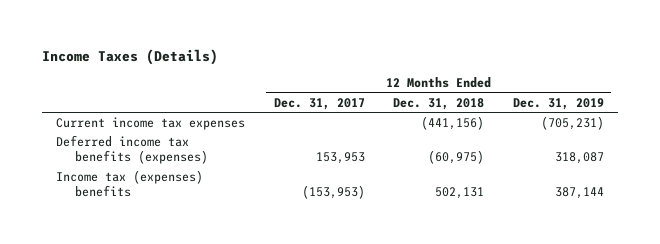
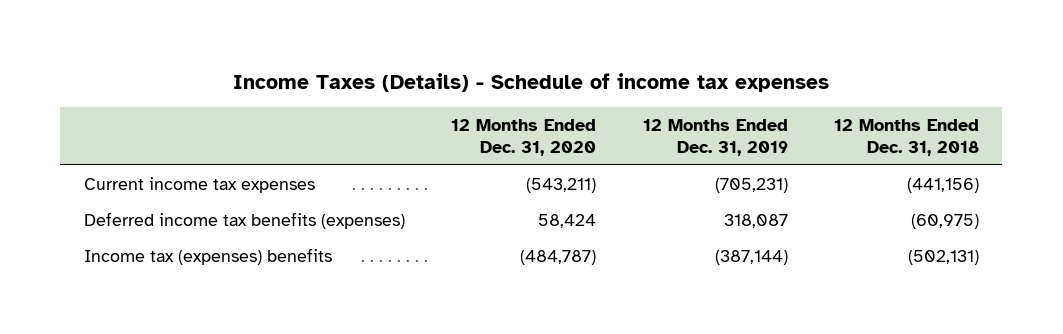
- Income Taxes (Details)
+ Income Taxes (Details) - Schedule of income tax expenses
- | 12 Months Ended Dec. 31, 2017 | 12 Months Ended Dec. 31, 2018 | 12 Months Ended Dec. 31, 2019
+ | 12 Months Ended Dec. 31, 2020 | 12 Months Ended Dec. 31, 2019 | 12 Months Ended Dec. 31, 2018
- Income tax (expenses) benefits | (153,953) | 502,131 | 387,144
+ Income tax (expenses) benefits | (484,787) | (387,144) | (502,131)

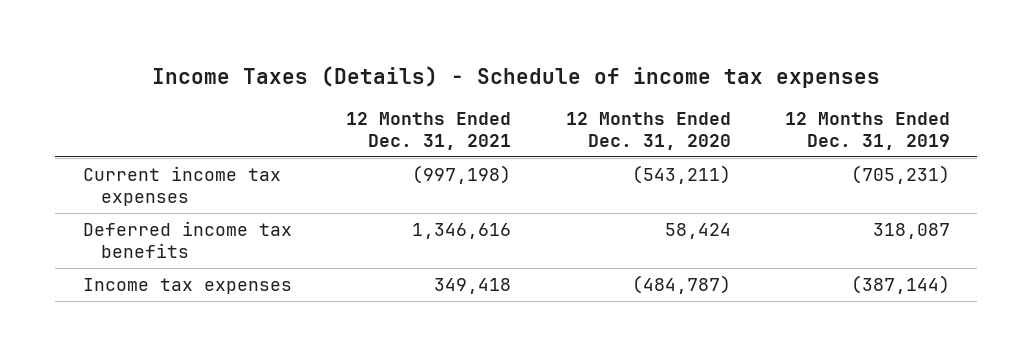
- | 12 Months Ended Dec. 31, 2020 | 12 Months Ended Dec. 31, 2019 | 12 Months Ended Dec. 31, 2018
+ | 12 Months Ended Dec. 31, 2021 | 12 Months Ended Dec. 31, 2020 | 12 Months Ended Dec. 31, 2019
- Deferred income tax benefits (expenses) | 58,424 | 318,087 | (60,975)
- Income tax (expenses) benefits | (484,787) | (387,144) | (502,131)
+ Deferred income tax benefits | 1,346,616 | 58,424 | 318,087
+ Income tax expenses | 349,418 | (484,787) | (387,144)

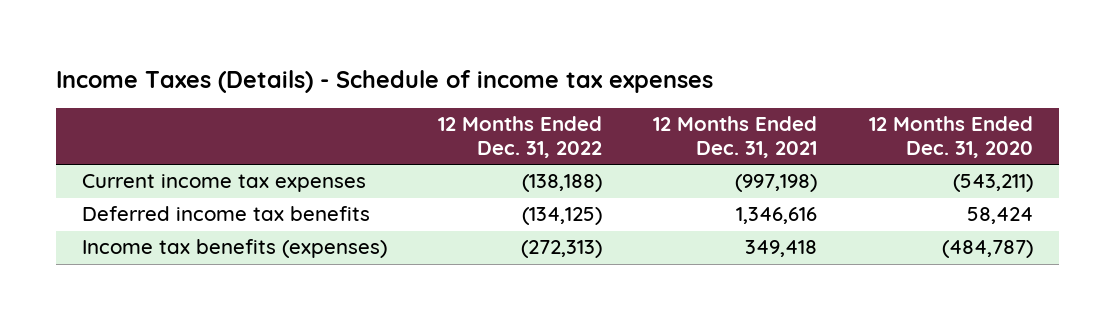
- | 12 Months Ended Dec. 31, 2021 | 12 Months Ended Dec. 31, 2020 | 12 Months Ended Dec. 31, 2019
+ | 12 Months Ended Dec. 31, 2022 | 12 Months Ended Dec. 31, 2021 | 12 Months Ended Dec. 31, 2020
- Income tax expenses | 349,418 | (484,787) | (387,144)
+ Income tax benefits (expenses) | (272,313) | 349,418 | (484,787)

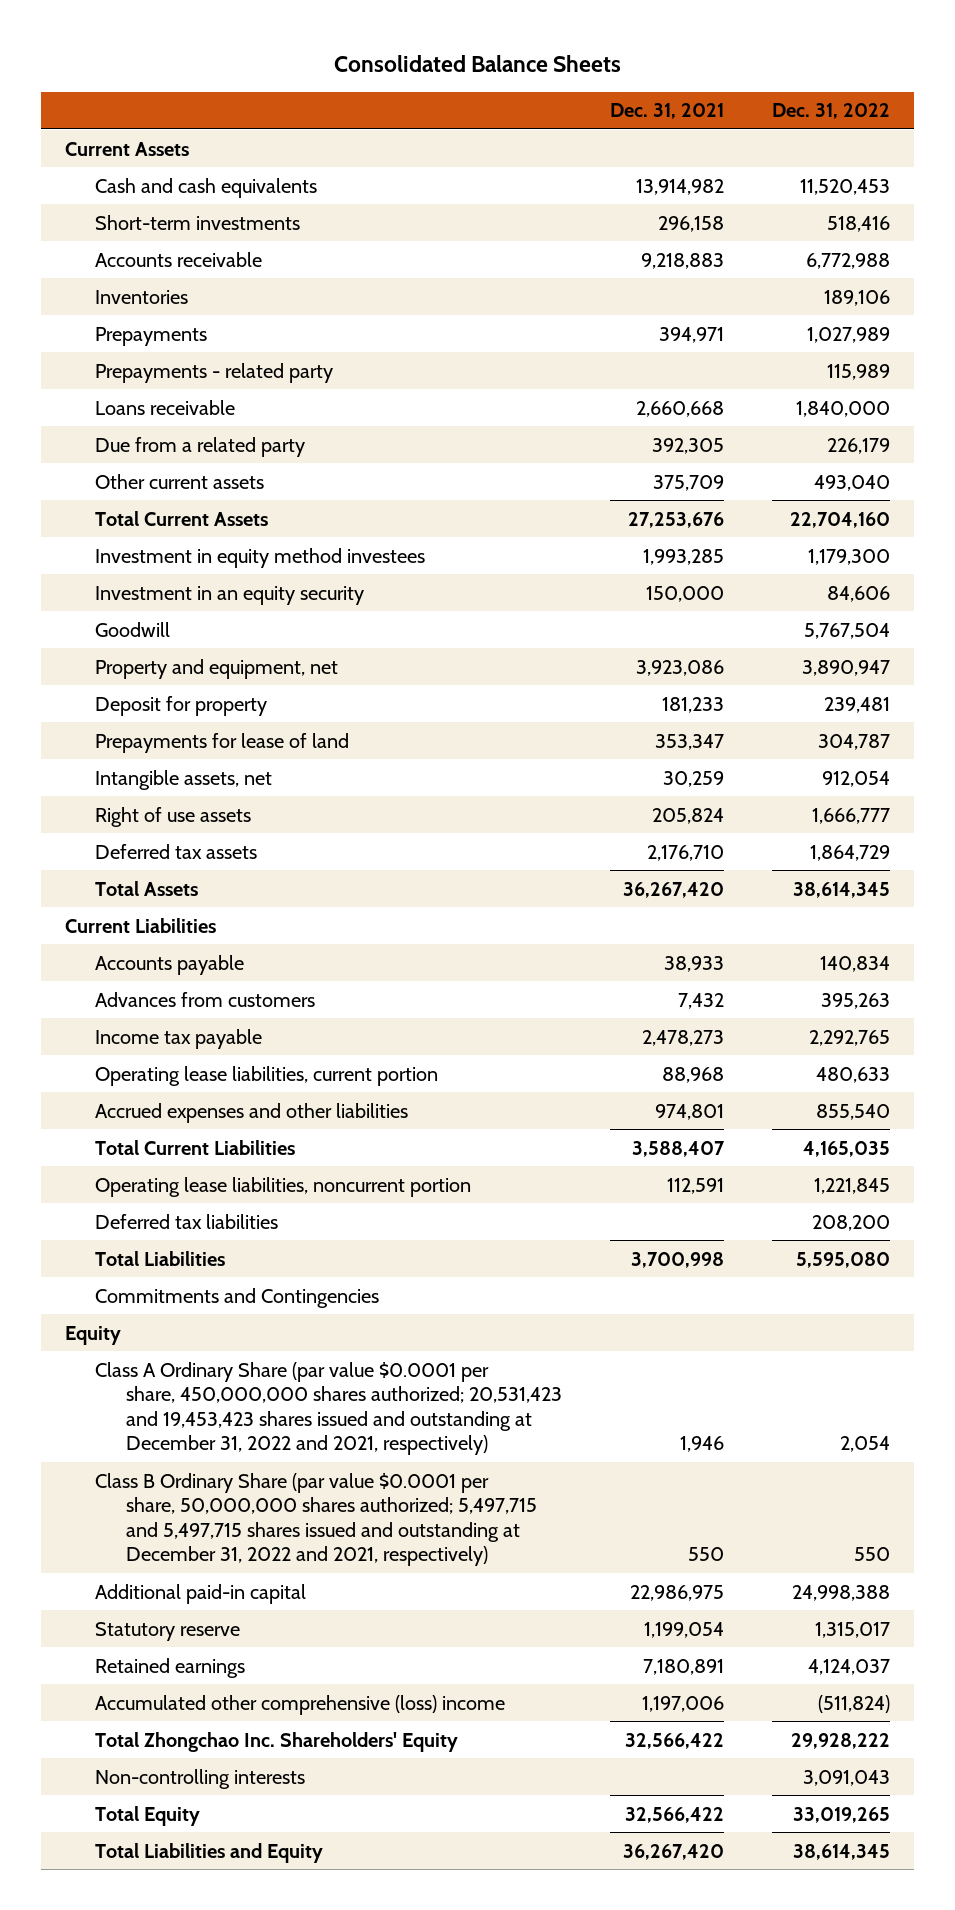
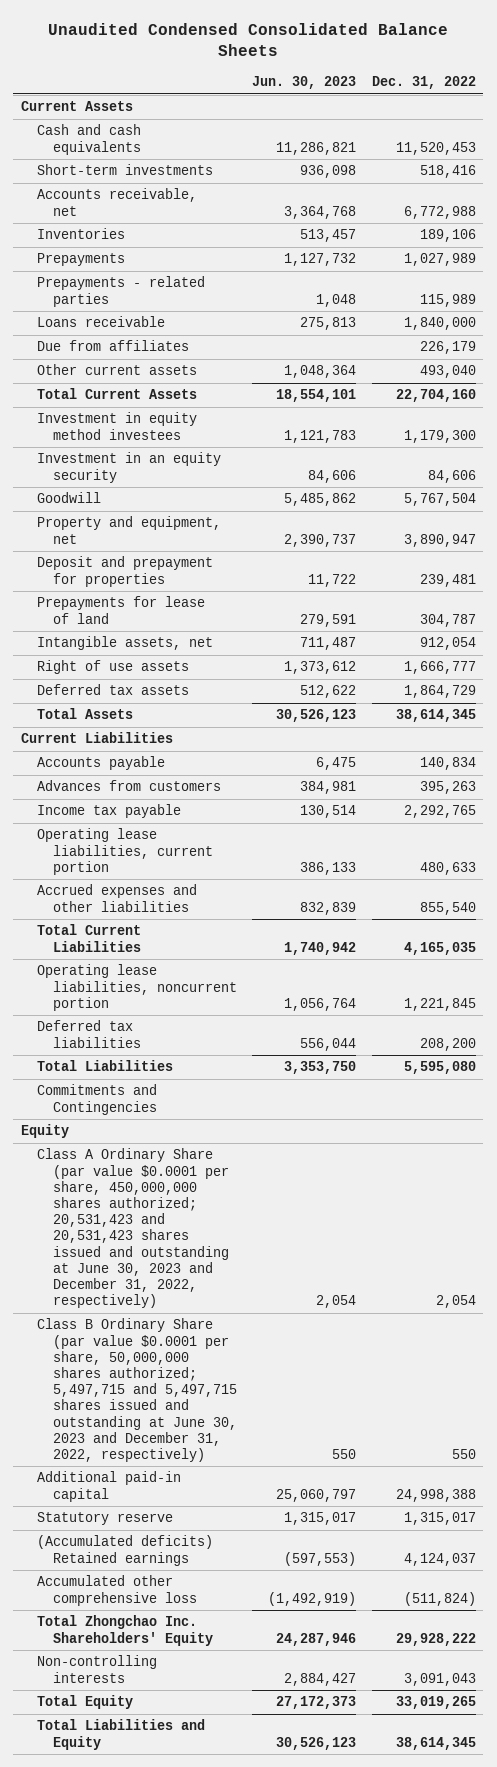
- Consolidated Balance Sheets
+ Unaudited Condensed Consolidated Balance Sheets
- | Dec. 31, 2021 | Dec. 31, 2022
+ | Jun. 30, 2023 | Dec. 31, 2022
- Accounts receivable | 9,218,883 | 6,772,988
+ Accounts receivable, net | 3,364,768 | 6,772,988
- Prepayments - related party | | 115,989
+ Prepayments - related parties | 1,048 | 115,989
- Due from a related party | 392,305 | 226,179
+ Due from affiliates | | 226,179
- Deposit for property | 181,233 | 239,481
+ Deposit and prepayment for properties | 11,722 | 239,481
- Class A Ordinary Share (par value $0.0001 per share, 450,000,000 shares authorized; 20,531,423 and 19,453,423 shares issued and outstanding at December 31, 2022 and 2021, respectively) | 1,946 | 2,054
- Class B Ordinary Share (par value $0.0001 per share, 50,000,000 shares authorized; 5,497,715 and 5,497,715 shares issued and outstanding at December 31, 2022 and 2021, respectively) | 550 | 550
+ Class A Ordinary Share (par value $0.0001 per share, 450,000,000 shares authorized; 20,531,423 and 20,531,423 shares issued and outstanding at June 30, 2023 and December 31, 2022, respectively) | 2,054 | 2,054
+ Class B Ordinary Share (par value $0.0001 per share, 50,000,000 shares authorized; 5,497,715 and 5,497,715 shares issued and outstanding at June 30, 2023 and December 31, 2022, respectively) | 550 | 550
- Retained earnings | 7,180,891 | 4,124,037
- Accumulated other comprehensive (loss) income | 1,197,006 | (511,824)
+ (Accumulated deficits) Retained earnings | (597,553) | 4,124,037
+ Accumulated other comprehensive loss | (1,492,919) | (511,824)

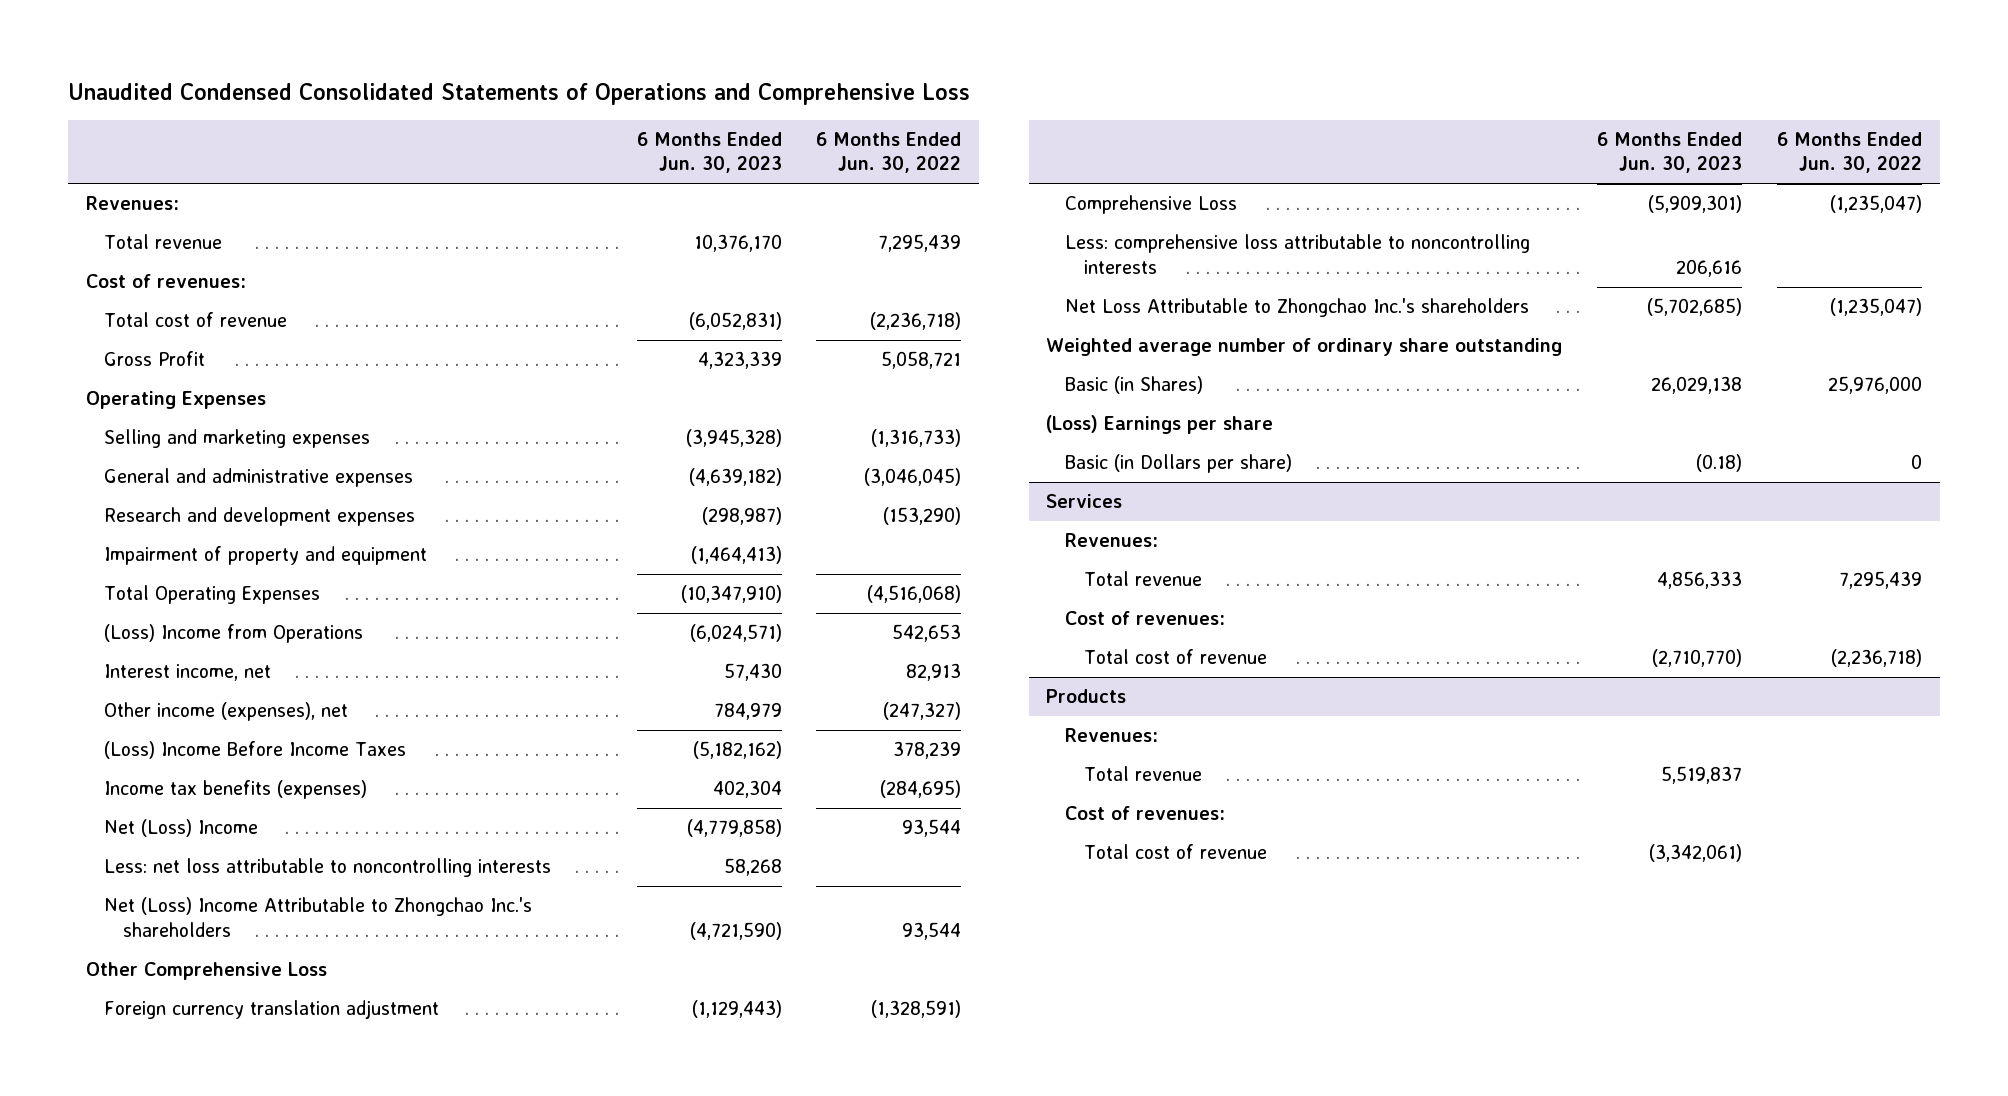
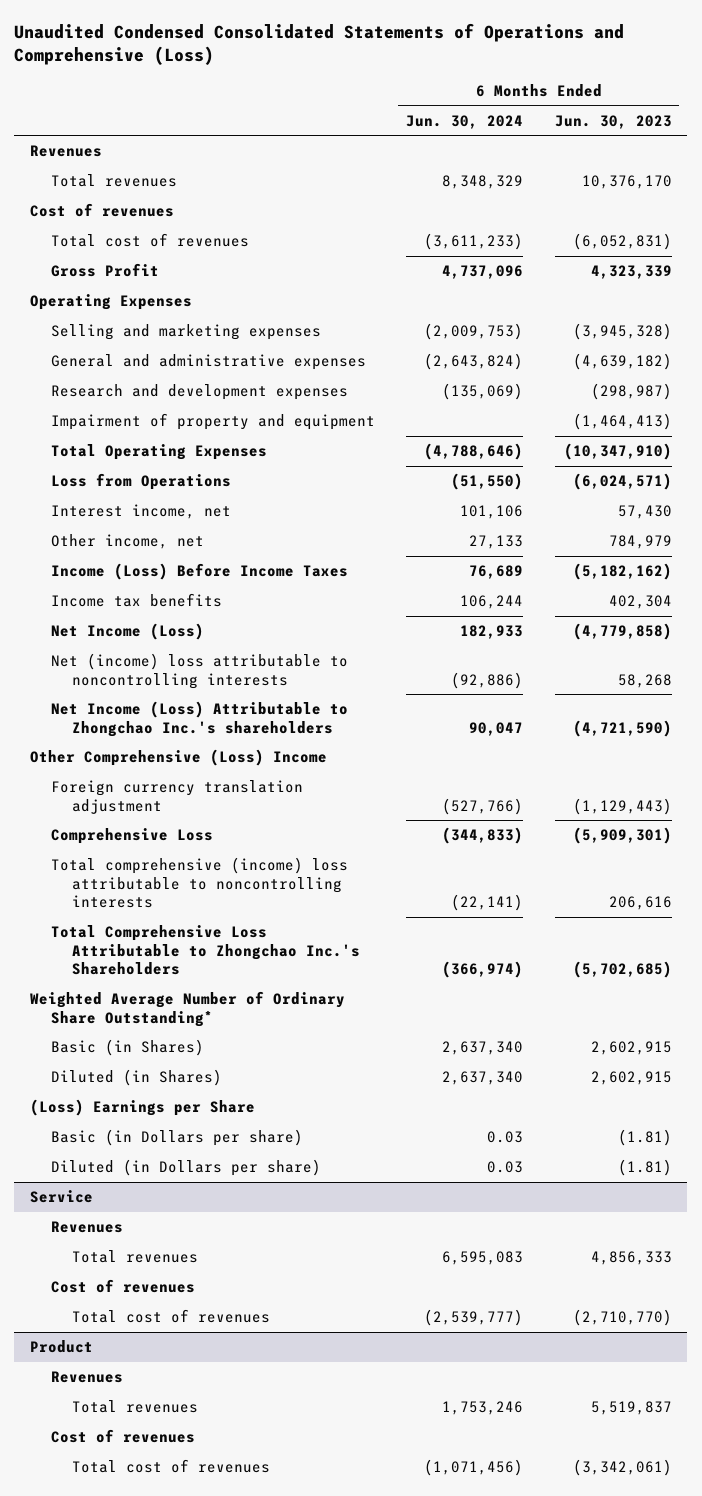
- Unaudited Condensed Consolidated Statements of Operations and Comprehensive Loss
+ Unaudited Condensed Consolidated Statements of Operations and Comprehensive (Loss)
- | 6 Months Ended Jun. 30, 2023 | 6 Months Ended Jun. 30, 2022
+ | 6 Months Ended Jun. 30, 2024 | 6 Months Ended Jun. 30, 2023
- Revenues:
- Total revenue | 10,376,170 | 7,295,439
- Cost of revenues:
- Total cost of revenue | (6,052,831) | (2,236,718)
+ Revenues
+ Total revenues | 8,348,329 | 10,376,170
+ Cost of revenues
+ Total cost of revenues | (3,611,233) | (6,052,831)
- (Loss) Income from Operations | (6,024,571) | 542,653
+ Loss from Operations | (51,550) | (6,024,571)
- Other income (expenses), net | 784,979 | (247,327)
- (Loss) Income Before Income Taxes | (5,182,162) | 378,239
- Income tax benefits (expenses) | 402,304 | (284,695)
- Net (Loss) Income | (4,779,858) | 93,544
- Less: net loss attributable to noncontrolling interests | 58,268 |
- Net (Loss) Income Attributable to Zhongchao Inc.'s shareholders | (4,721,590) | 93,544
- Other Comprehensive Loss
+ Other income, net | 27,133 | 784,979
+ Income (Loss) Before Income Taxes | 76,689 | (5,182,162)
+ Income tax benefits | 106,244 | 402,304
+ Net Income (Loss) | 182,933 | (4,779,858)
+ Net (income) loss attributable to noncontrolling interests | (92,886) | 58,268
+ Net Income (Loss) Attributable to Zhongchao Inc.'s shareholders | 90,047 | (4,721,590)
+ Other Comprehensive (Loss) Income
- Less: comprehensive loss attributable to noncontrolling interests | 206,616 |
- Net Loss Attributable to Zhongchao Inc.'s shareholders | (5,702,685) | (1,235,047)
- Weighted average number of ordinary share outstanding
- Basic (in Shares) | 26,029,138 | 25,976,000
- (Loss) Earnings per share
- Basic (in Dollars per share) | (0.18) | 0
- Services
- Revenues:
- Total revenue | 4,856,333 | 7,295,439
- Cost of revenues:
- Total cost of revenue | (2,710,770) | (2,236,718)
- Products
- Revenues:
- Total revenue | 5,519,837 |
- Cost of revenues:
- Total cost of revenue | (3,342,061) |
+ Total comprehensive (income) loss attributable to noncontrolling interests | (22,141) | 206,616
+ Total Comprehensive Loss Attributable to Zhongchao Inc.'s Shareholders | (366,974) | (5,702,685)
+ Weighted Average Number of Ordinary Share Outstanding*
+ Basic (in Shares) | 2,637,340 | 2,602,915
+ Diluted (in Shares) | 2,637,340 | 2,602,915
+ (Loss) Earnings per Share
+ Basic (in Dollars per share) | 0.03 | (1.81)
+ Diluted (in Dollars per share) | 0.03 | (1.81)
+ Service
+ Revenues
+ Total revenues | 6,595,083 | 4,856,333
+ Cost of revenues
+ Total cost of revenues | (2,539,777) | (2,710,770)
+ Product
+ Revenues
+ Total revenues | 1,753,246 | 5,519,837
+ Cost of revenues
+ Total cost of revenues | (1,071,456) | (3,342,061)

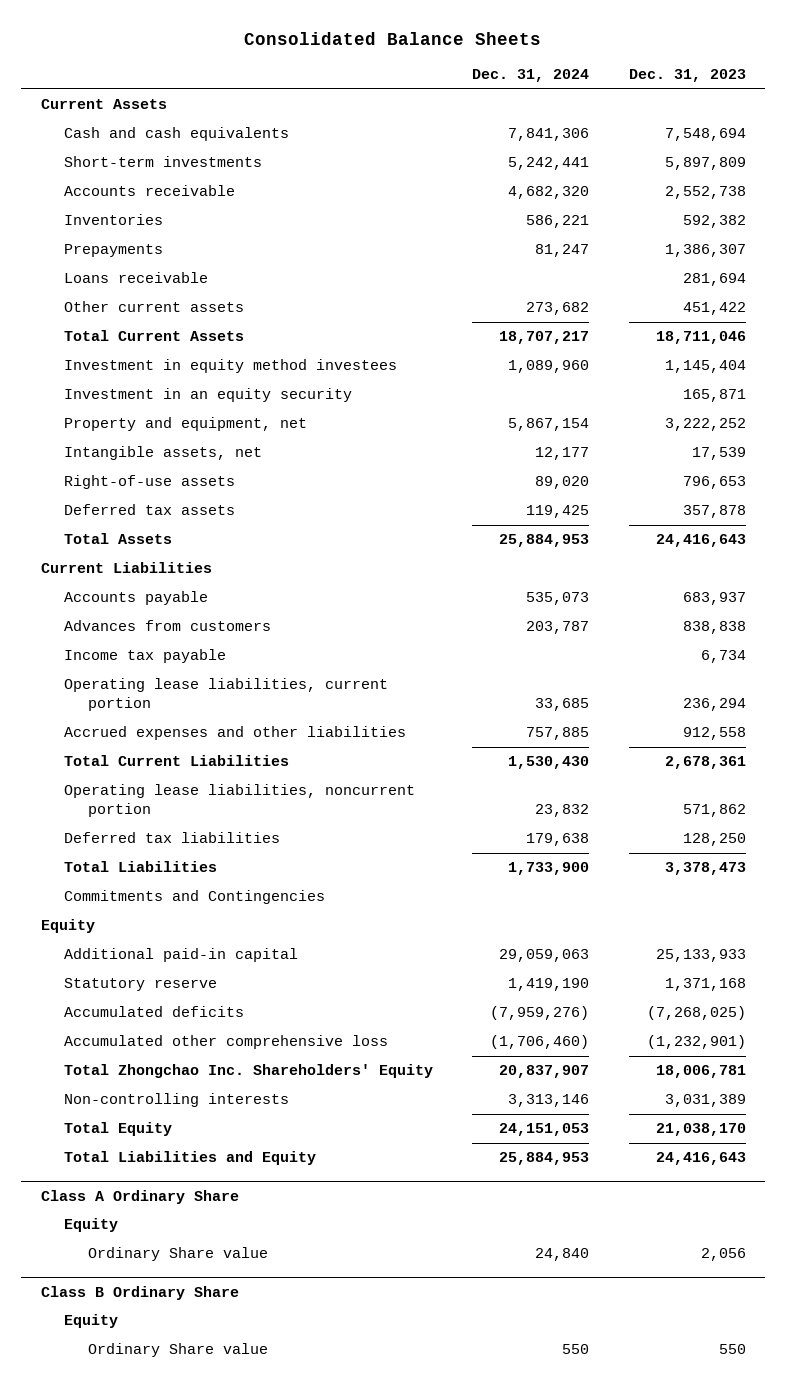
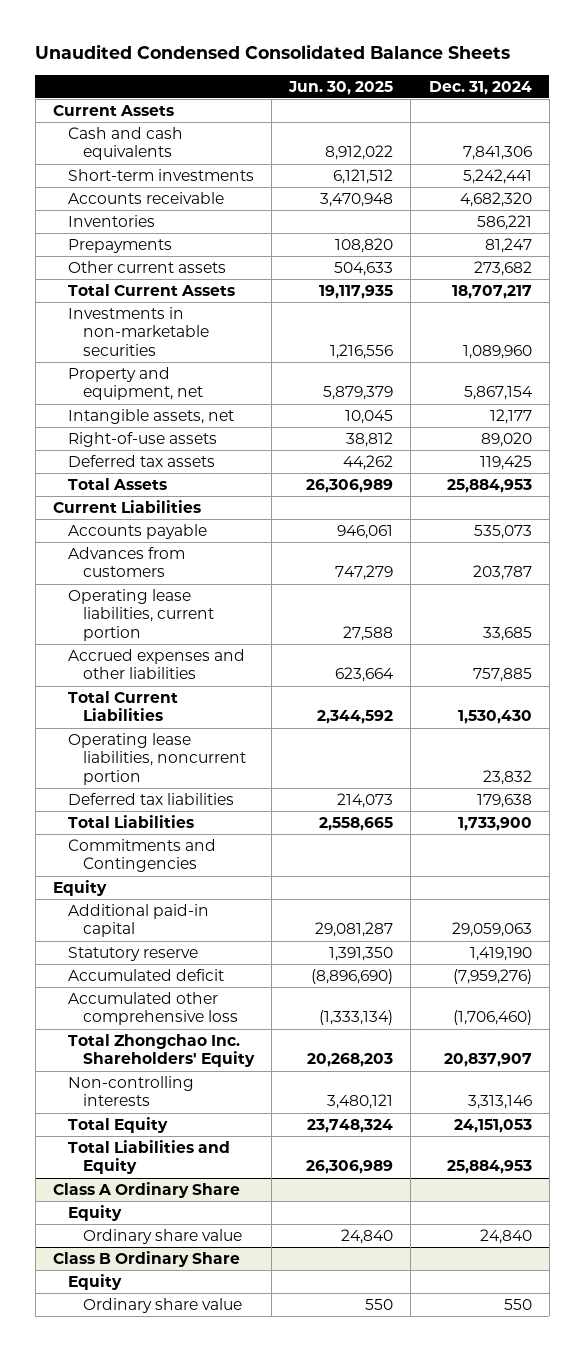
- Consolidated Balance Sheets
+ Unaudited Condensed Consolidated Balance Sheets
- | Dec. 31, 2024 | Dec. 31, 2023
+ | Jun. 30, 2025 | Dec. 31, 2024
- Loans receivable | | 281,694
- Investment in equity method investees | 1,089,960 | 1,145,404
- Investment in an equity security | | 165,871
+ Investments in non-marketable securities | 1,216,556 | 1,089,960
- Income tax payable | | 6,734
- Accumulated deficits | (7,959,276) | (7,268,025)
+ Accumulated deficit | (8,896,690) | (7,959,276)
@ Class A Ordinary Share
- Ordinary Share value | 24,840 | 2,056
+ Ordinary share value | 24,840 | 24,840
@ Class B Ordinary Share
- Ordinary Share value | 550 | 550
+ Ordinary share value | 550 | 550

